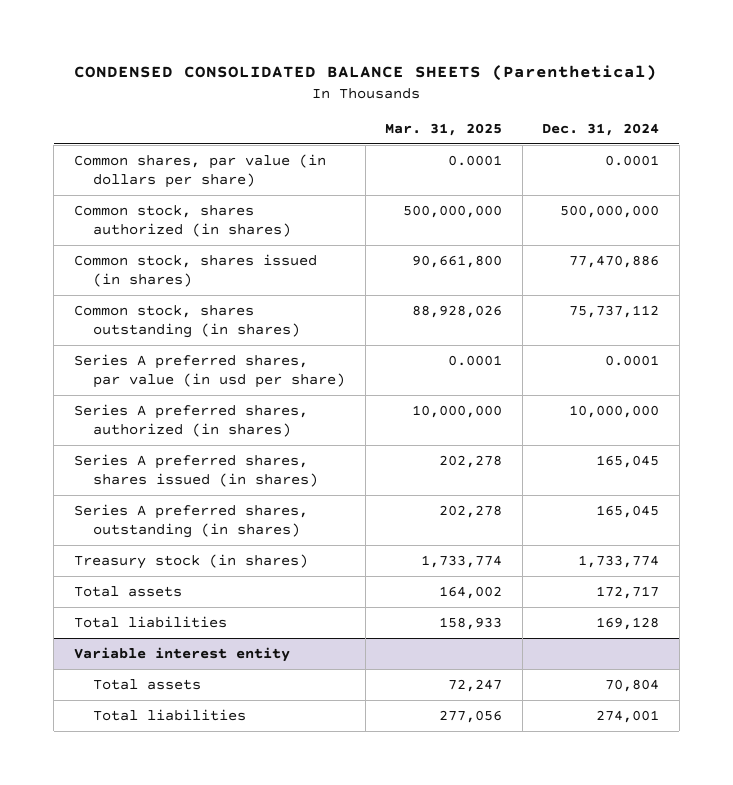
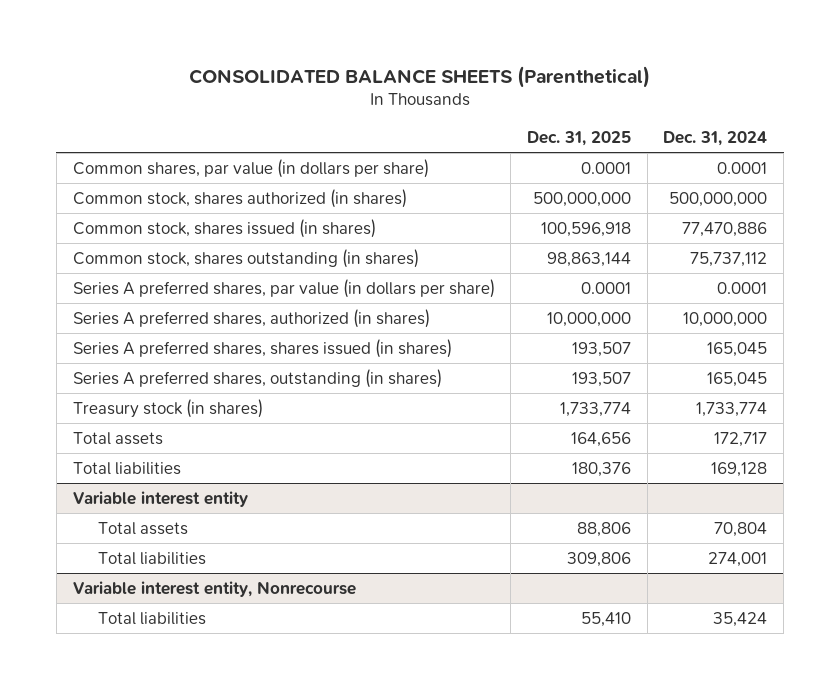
- CONDENSED CONSOLIDATED BALANCE SHEETS (Parenthetical)
+ CONSOLIDATED BALANCE SHEETS (Parenthetical)
- | Mar. 31, 2025 | Dec. 31, 2024
+ | Dec. 31, 2025 | Dec. 31, 2024
- Series A preferred shares, par value (in usd per share) | 0.0001 | 0.0001
+ Series A preferred shares, par value (in dollars per share) | 0.0001 | 0.0001
+ Variable interest entity, Nonrecourse
+ Total liabilities | 55,410 | 35,424

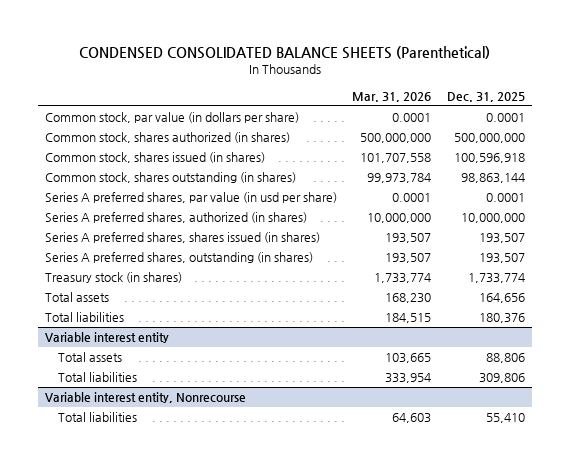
- CONSOLIDATED BALANCE SHEETS (Parenthetical)
+ CONDENSED CONSOLIDATED BALANCE SHEETS (Parenthetical)
- | Dec. 31, 2025 | Dec. 31, 2024
+ | Mar. 31, 2026 | Dec. 31, 2025
- Common shares, par value (in dollars per share) | 0.0001 | 0.0001
+ Common stock, par value (in dollars per share) | 0.0001 | 0.0001
- Series A preferred shares, par value (in dollars per share) | 0.0001 | 0.0001
+ Series A preferred shares, par value (in usd per share) | 0.0001 | 0.0001

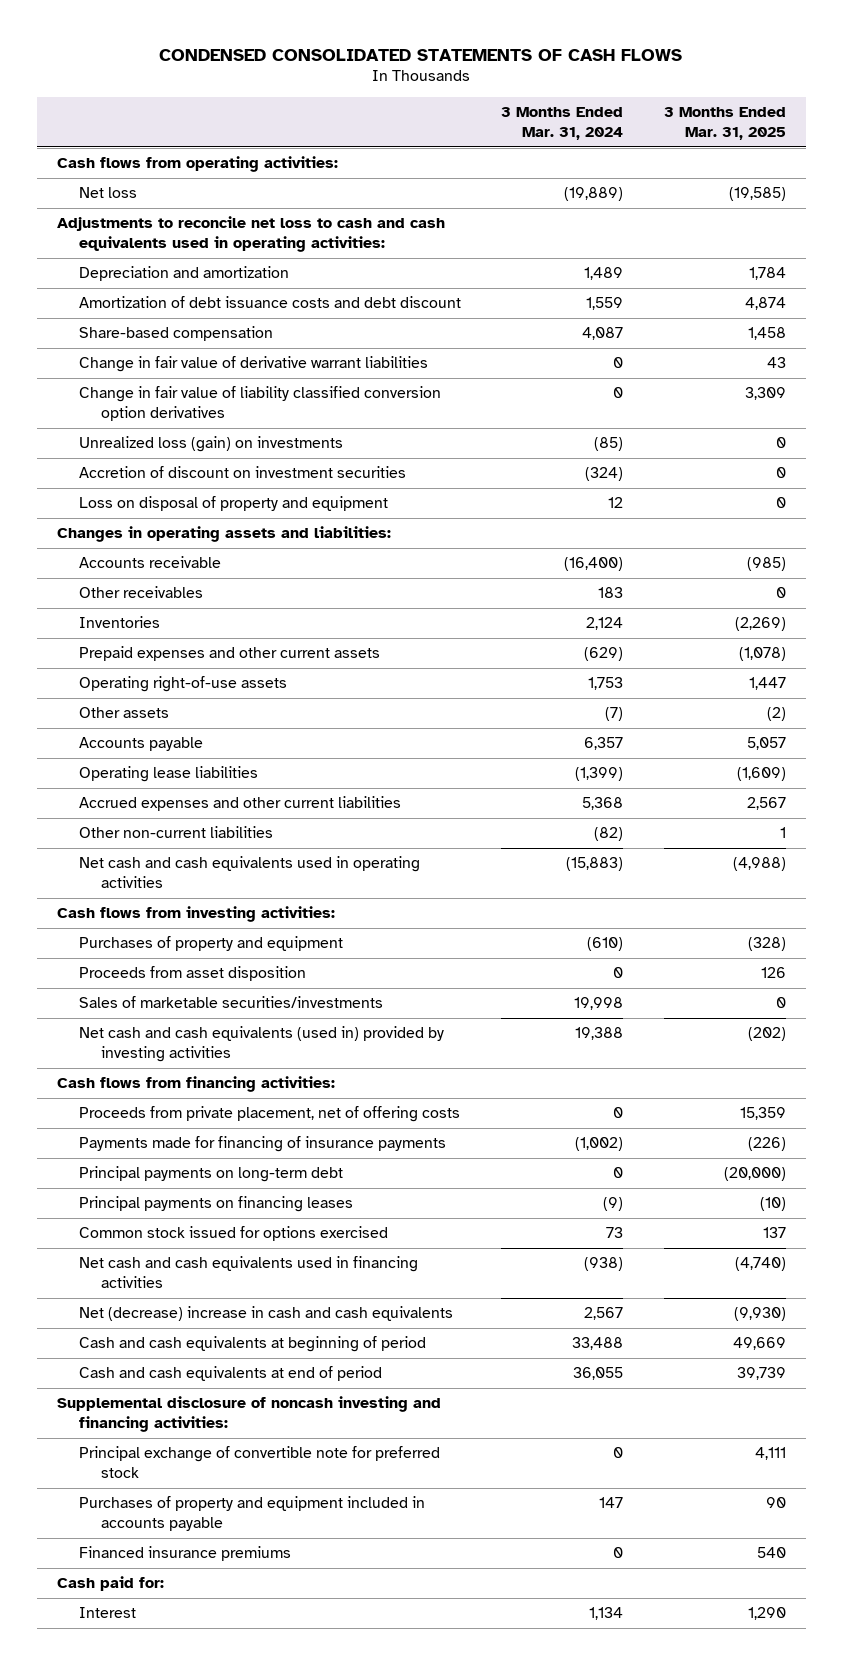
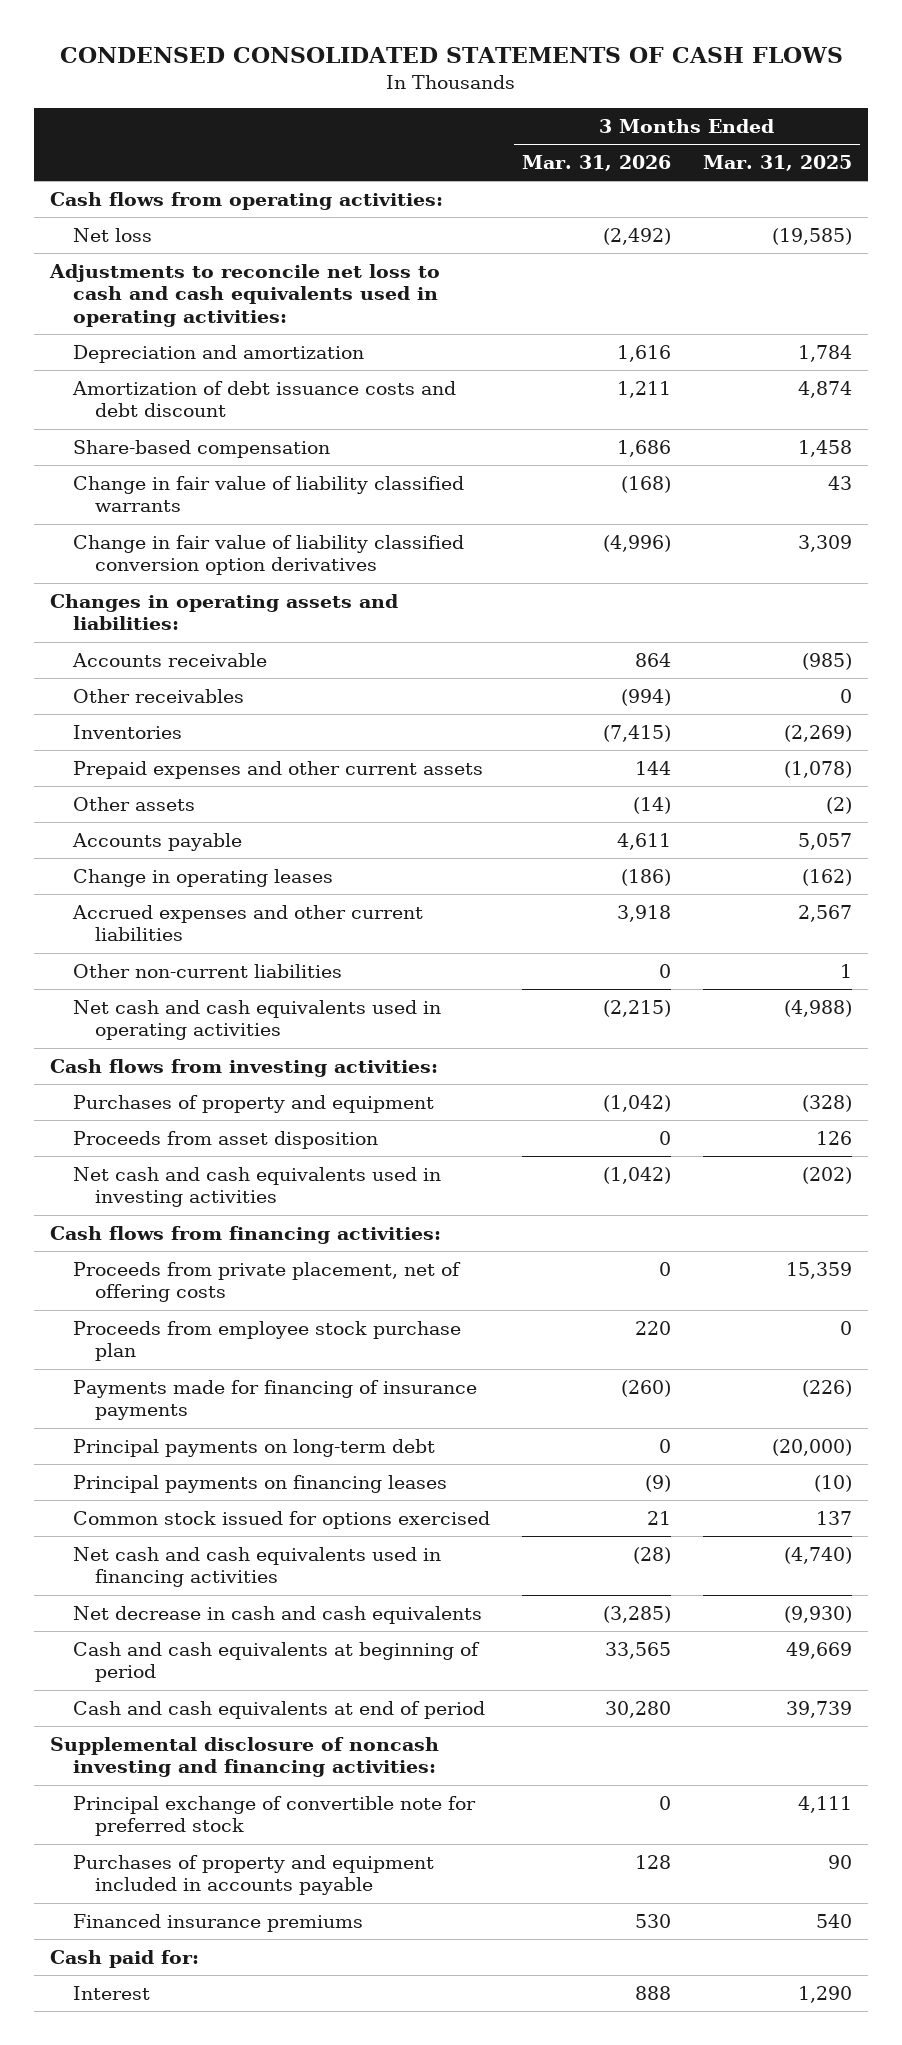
- | 3 Months Ended Mar. 31, 2024 | 3 Months Ended Mar. 31, 2025
+ | 3 Months Ended Mar. 31, 2026 | 3 Months Ended Mar. 31, 2025
- Change in fair value of derivative warrant liabilities | 0 | 43
+ Change in fair value of liability classified warrants | (168) | 43
- Unrealized loss (gain) on investments | (85) | 0
- Accretion of discount on investment securities | (324) | 0
- Loss on disposal of property and equipment | 12 | 0
- Operating right-of-use assets | 1,753 | 1,447
- Operating lease liabilities | (1,399) | (1,609)
+ Change in operating leases | (186) | (162)
- Sales of marketable securities/investments | 19,998 | 0
- Net cash and cash equivalents (used in) provided by investing activities | 19,388 | (202)
+ Net cash and cash equivalents used in investing activities | (1,042) | (202)
+ Proceeds from employee stock purchase plan | 220 | 0
- Net (decrease) increase in cash and cash equivalents | 2,567 | (9,930)
+ Net decrease in cash and cash equivalents | (3,285) | (9,930)

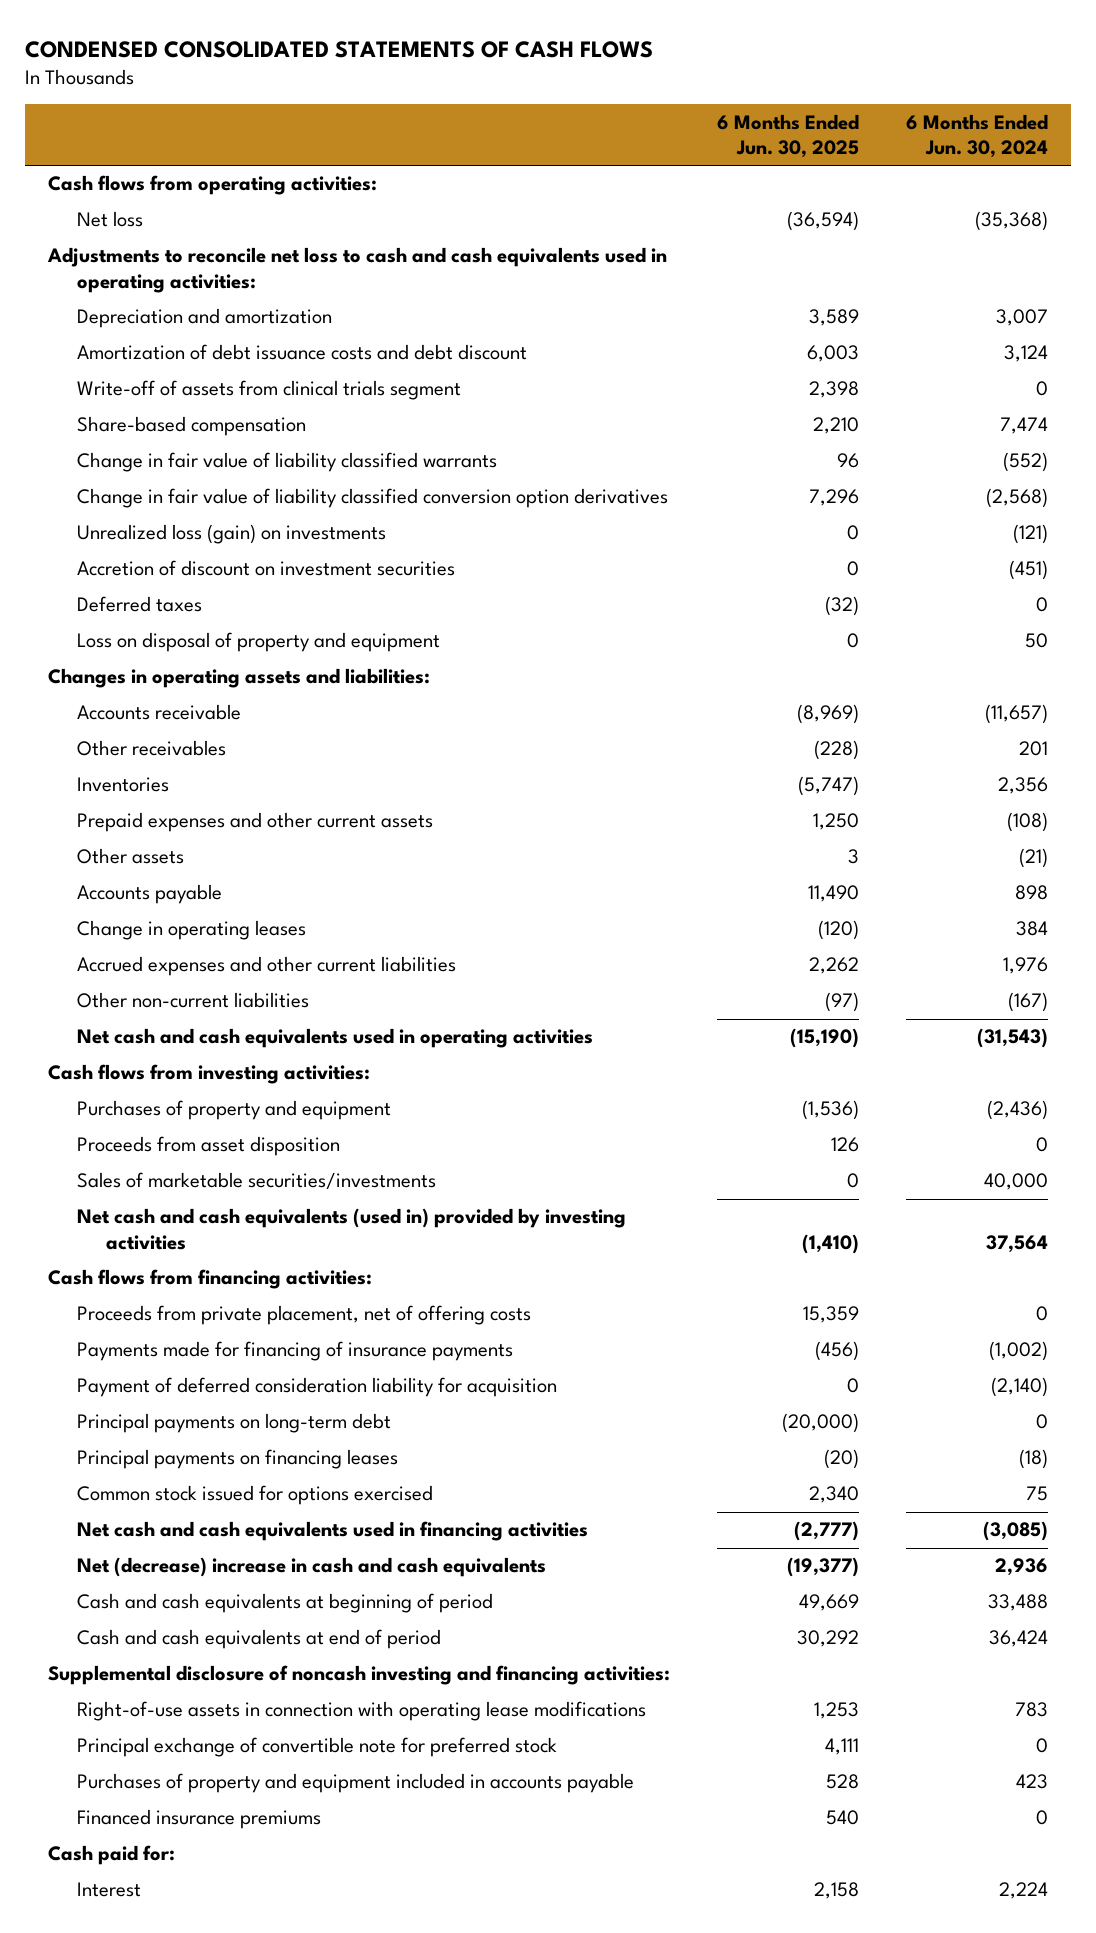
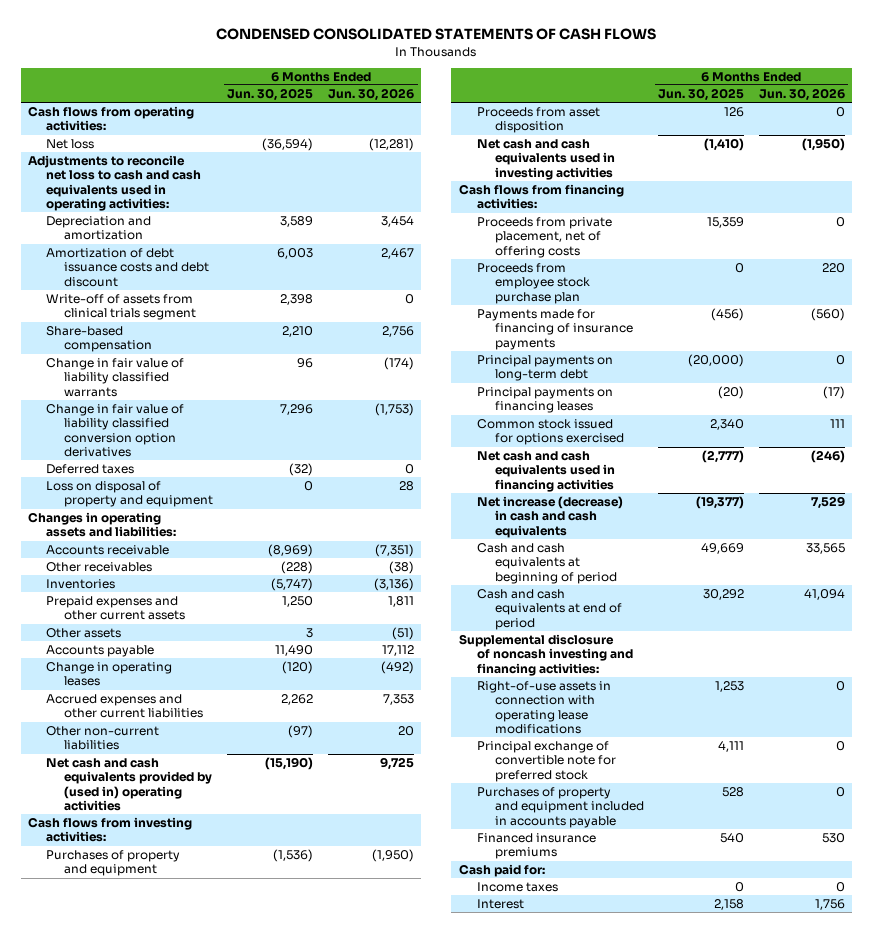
- | 6 Months Ended Jun. 30, 2025 | 6 Months Ended Jun. 30, 2024
+ | 6 Months Ended Jun. 30, 2025 | 6 Months Ended Jun. 30, 2026
- Unrealized loss (gain) on investments | 0 | (121)
- Accretion of discount on investment securities | 0 | (451)
- Net cash and cash equivalents used in operating activities | (15,190) | (31,543)
+ Net cash and cash equivalents provided by (used in) operating activities | (15,190) | 9,725
- Sales of marketable securities/investments | 0 | 40,000
- Net cash and cash equivalents (used in) provided by investing activities | (1,410) | 37,564
+ Net cash and cash equivalents used in investing activities | (1,410) | (1,950)
+ Proceeds from employee stock purchase plan | 0 | 220
- Payment of deferred consideration liability for acquisition | 0 | (2,140)
- Net (decrease) increase in cash and cash equivalents | (19,377) | 2,936
+ Net increase (decrease) in cash and cash equivalents | (19,377) | 7,529
+ Income taxes | 0 | 0

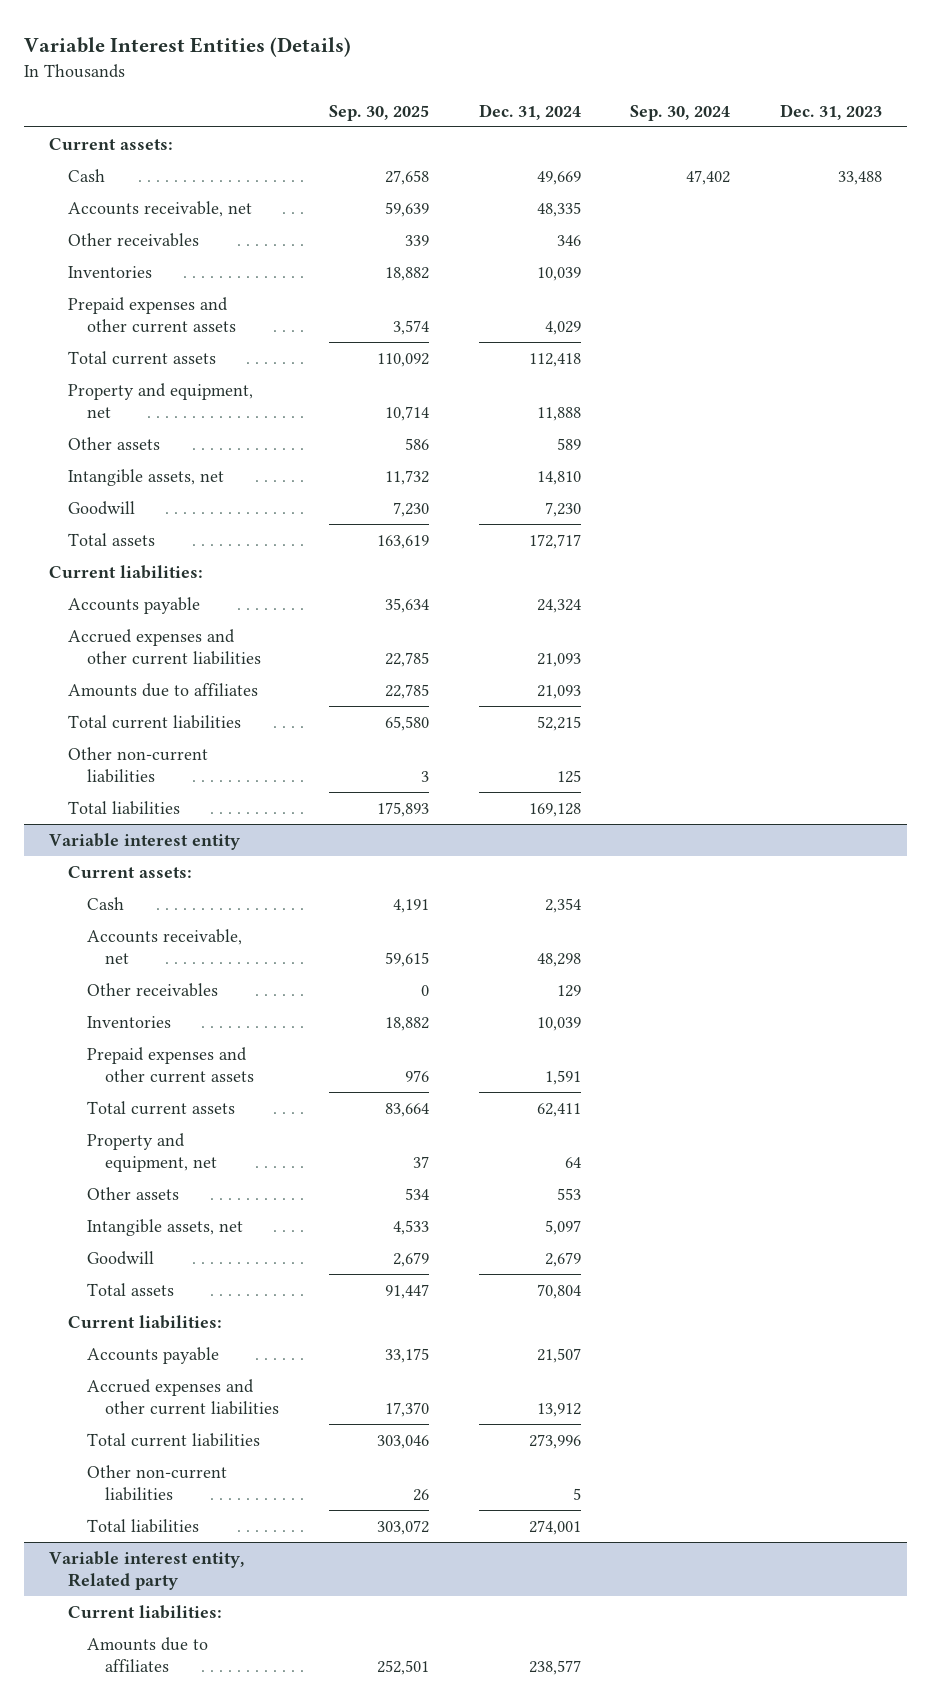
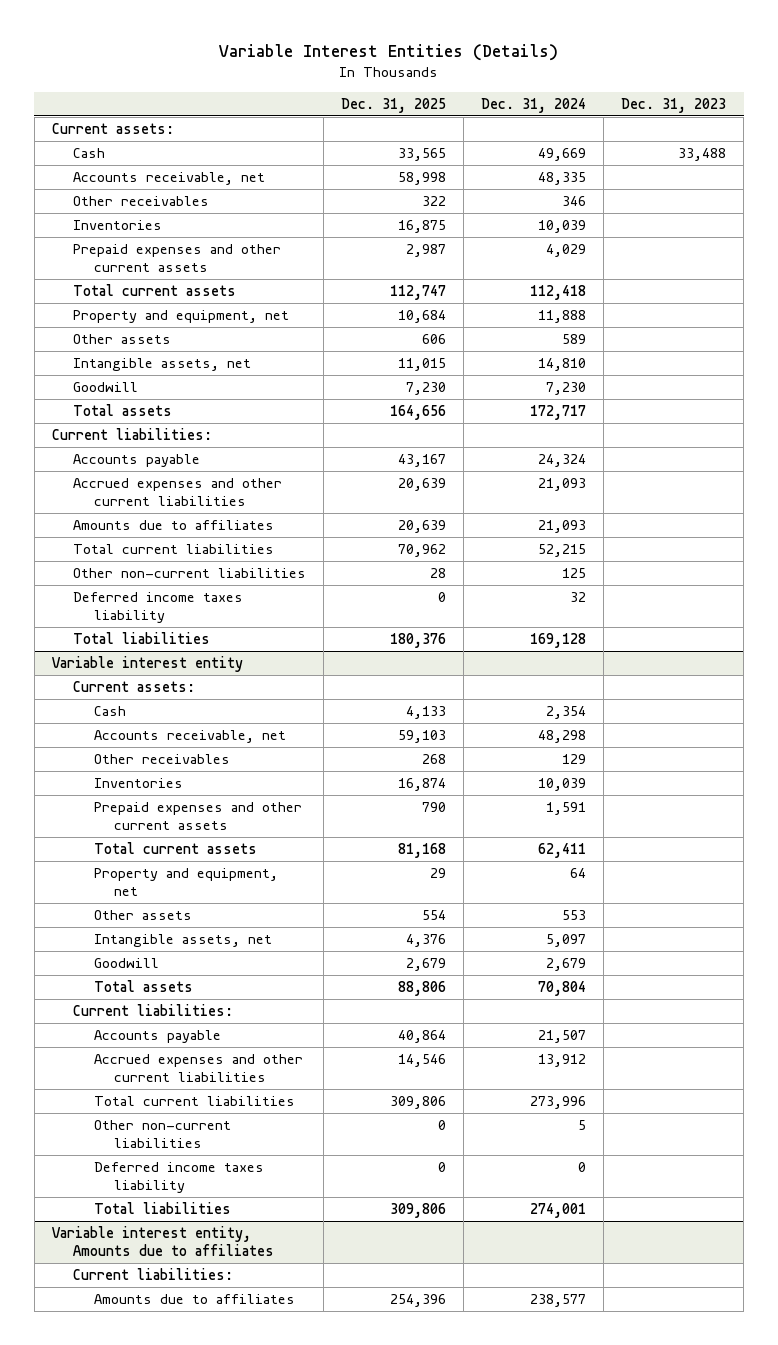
- | Sep. 30, 2025 | Dec. 31, 2024 | Sep. 30, 2024 | Dec. 31, 2023
+ | Dec. 31, 2025 | Dec. 31, 2024 | Dec. 31, 2023
+ Deferred income taxes liability | 0 | 32 |
@ Variable interest entity
+ Deferred income taxes liability | 0 | 0 |
- Variable interest entity, Related party
+ Variable interest entity, Amounts due to affiliates

